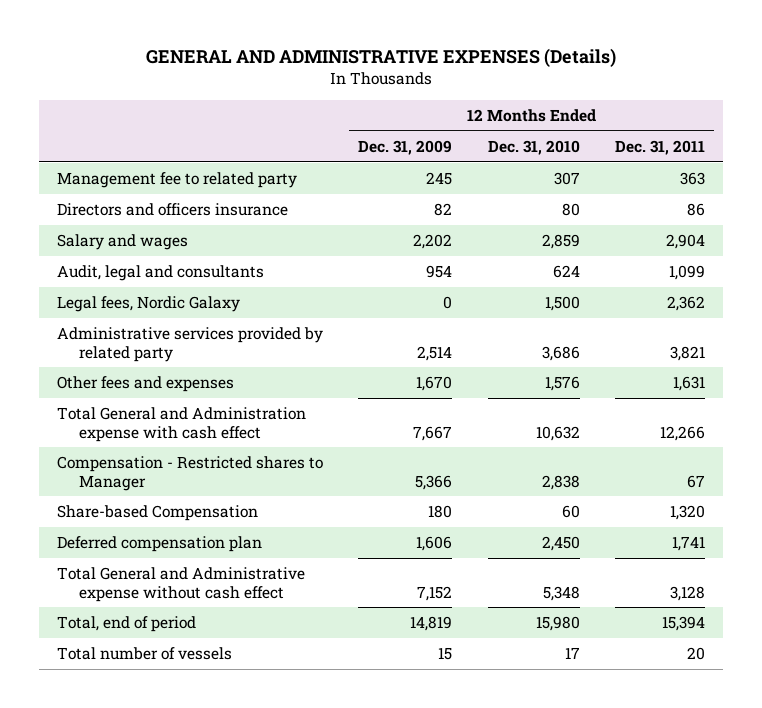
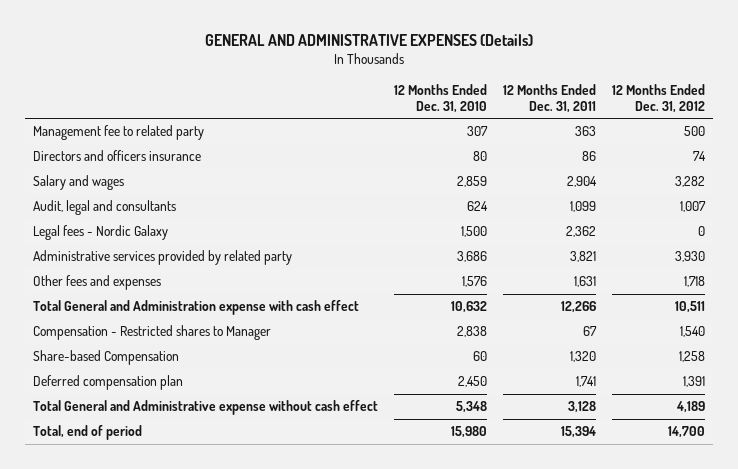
- | 12 Months Ended Dec. 31, 2009 | 12 Months Ended Dec. 31, 2010 | 12 Months Ended Dec. 31, 2011
+ | 12 Months Ended Dec. 31, 2010 | 12 Months Ended Dec. 31, 2011 | 12 Months Ended Dec. 31, 2012
- Legal fees, Nordic Galaxy | 0 | 1,500 | 2,362
+ Legal fees - Nordic Galaxy | 1,500 | 2,362 | 0
- Total number of vessels | 15 | 17 | 20

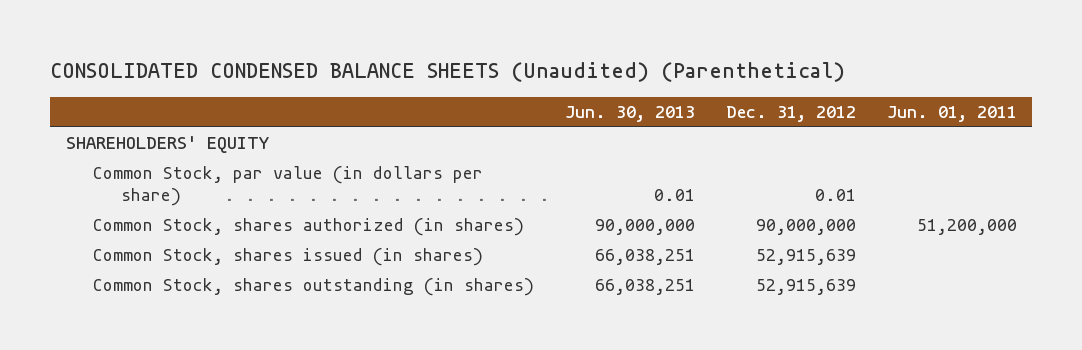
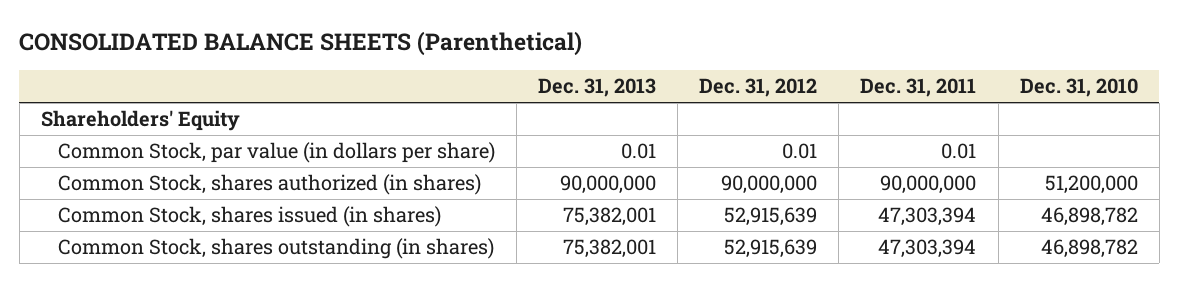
- CONSOLIDATED CONDENSED BALANCE SHEETS (Unaudited) (Parenthetical)
+ CONSOLIDATED BALANCE SHEETS (Parenthetical)
- | Jun. 30, 2013 | Dec. 31, 2012 | Jun. 01, 2011
+ | Dec. 31, 2013 | Dec. 31, 2012 | Dec. 31, 2011 | Dec. 31, 2010
- SHAREHOLDERS' EQUITY
+ Shareholders' Equity

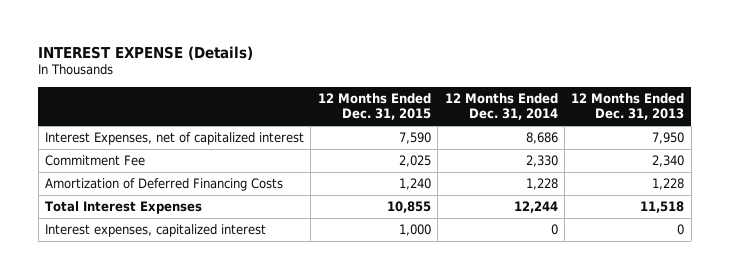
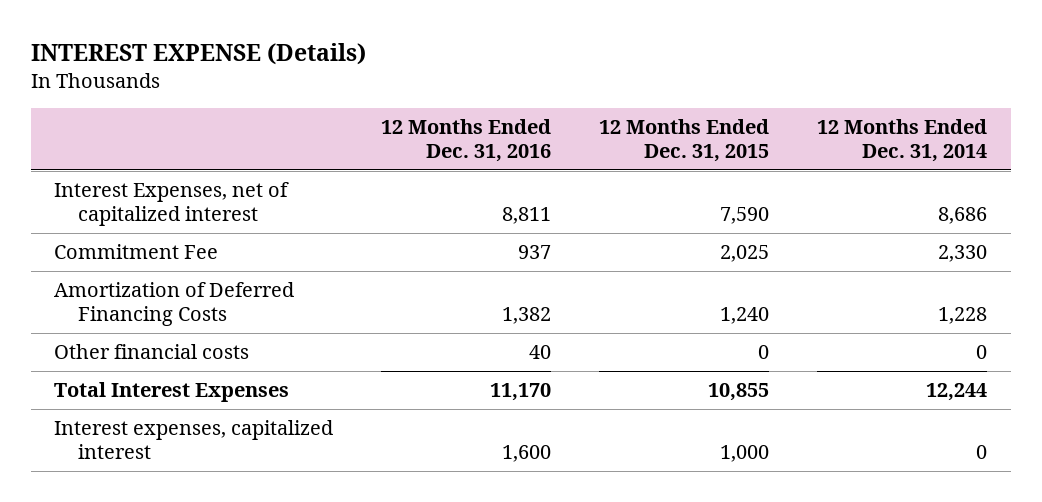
- | 12 Months Ended Dec. 31, 2015 | 12 Months Ended Dec. 31, 2014 | 12 Months Ended Dec. 31, 2013
+ | 12 Months Ended Dec. 31, 2016 | 12 Months Ended Dec. 31, 2015 | 12 Months Ended Dec. 31, 2014
+ Other financial costs | 40 | 0 | 0

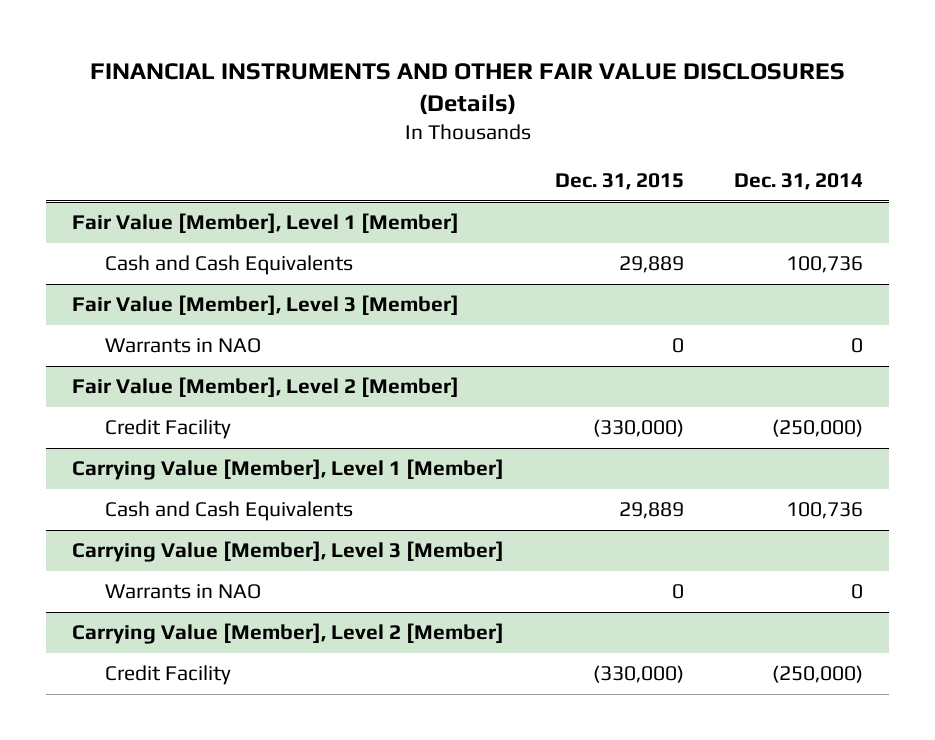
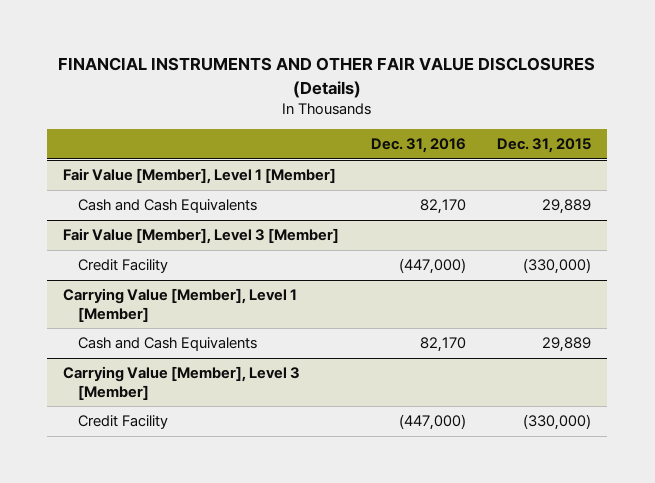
- | Dec. 31, 2015 | Dec. 31, 2014
+ | Dec. 31, 2016 | Dec. 31, 2015
@ Fair Value [Member], Level 3 [Member]
- Warrants in NAO | 0 | 0
- Fair Value [Member], Level 2 [Member]
@ Carrying Value [Member], Level 3 [Member]
- Warrants in NAO | 0 | 0
- Carrying Value [Member], Level 2 [Member]

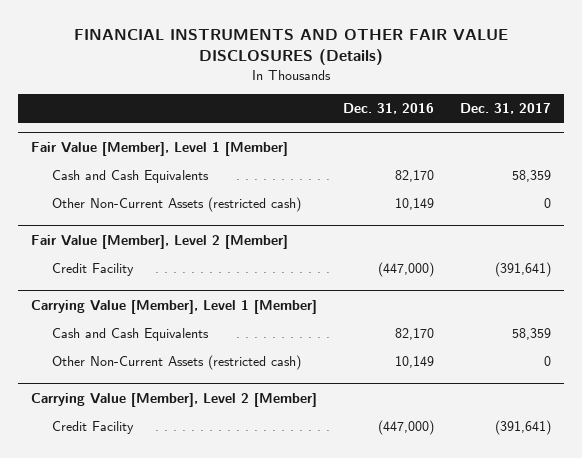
- | Dec. 31, 2016 | Dec. 31, 2015
+ | Dec. 31, 2016 | Dec. 31, 2017
- Fair Value [Member], Level 3 [Member]
@ Fair Value [Member], Level 1 [Member]
+ Other Non-Current Assets (restricted cash) | 10,149 | 0
+ Fair Value [Member], Level 2 [Member]
- Carrying Value [Member], Level 3 [Member]
@ Carrying Value [Member], Level 1 [Member]
+ Other Non-Current Assets (restricted cash) | 10,149 | 0
+ Carrying Value [Member], Level 2 [Member]

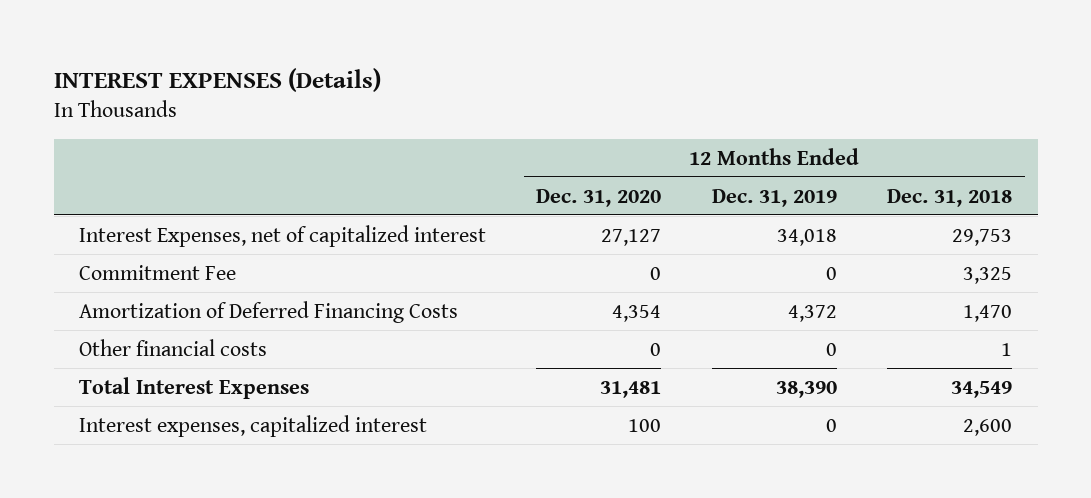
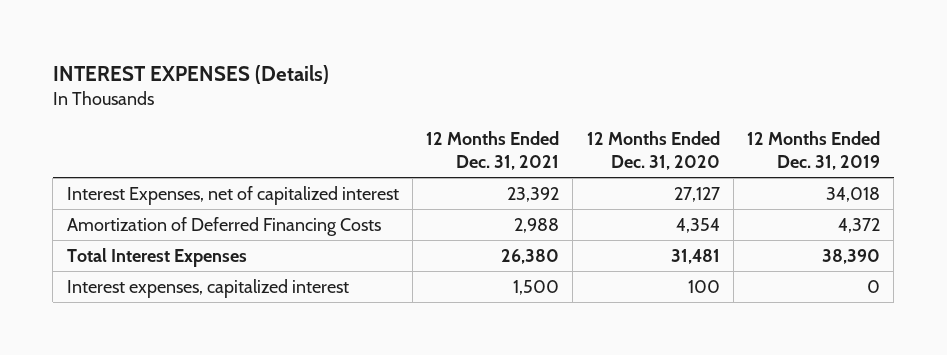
- | 12 Months Ended Dec. 31, 2020 | 12 Months Ended Dec. 31, 2019 | 12 Months Ended Dec. 31, 2018
+ | 12 Months Ended Dec. 31, 2021 | 12 Months Ended Dec. 31, 2020 | 12 Months Ended Dec. 31, 2019
- Commitment Fee | 0 | 0 | 3,325
- Other financial costs | 0 | 0 | 1

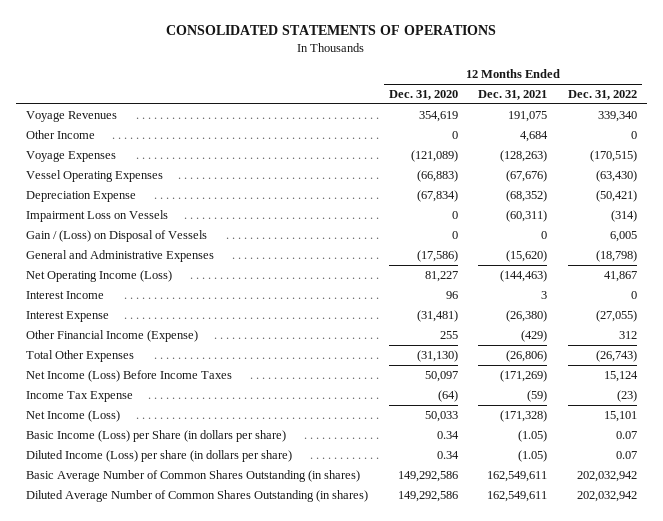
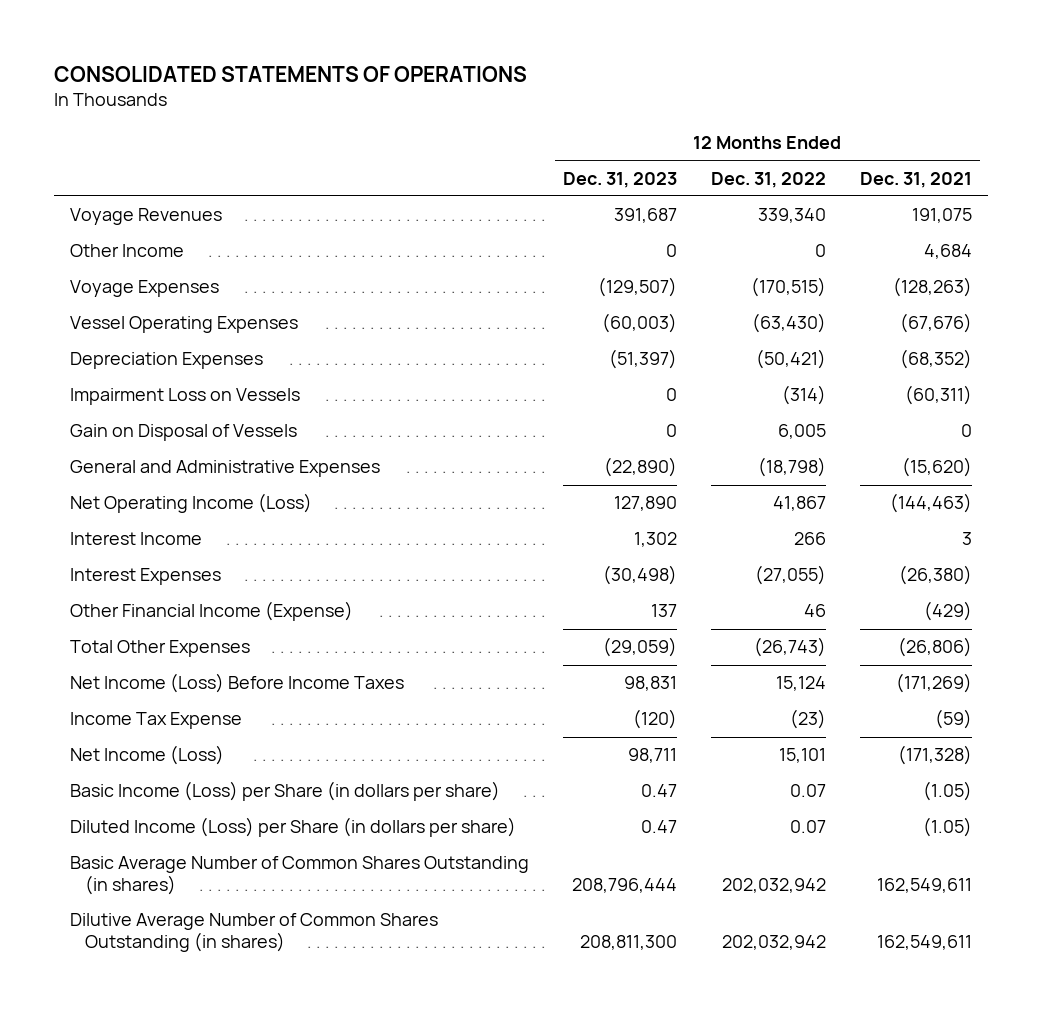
- | 12 Months Ended Dec. 31, 2020 | 12 Months Ended Dec. 31, 2021 | 12 Months Ended Dec. 31, 2022
+ | 12 Months Ended Dec. 31, 2023 | 12 Months Ended Dec. 31, 2022 | 12 Months Ended Dec. 31, 2021
- Depreciation Expense | (67,834) | (68,352) | (50,421)
+ Depreciation Expenses | (51,397) | (50,421) | (68,352)
- Gain / (Loss) on Disposal of Vessels | 0 | 0 | 6,005
+ Gain on Disposal of Vessels | 0 | 6,005 | 0
- Interest Income | 96 | 3 | 0
- Interest Expense | (31,481) | (26,380) | (27,055)
- Other Financial Income (Expense) | 255 | (429) | 312
+ Interest Income | 1,302 | 266 | 3
+ Interest Expenses | (30,498) | (27,055) | (26,380)
+ Other Financial Income (Expense) | 137 | 46 | (429)
- Diluted Income (Loss) per share (in dollars per share) | 0.34 | (1.05) | 0.07
+ Diluted Income (Loss) per Share (in dollars per share) | 0.47 | 0.07 | (1.05)
- Diluted Average Number of Common Shares Outstanding (in shares) | 149,292,586 | 162,549,611 | 202,032,942
+ Dilutive Average Number of Common Shares Outstanding (in shares) | 208,811,300 | 202,032,942 | 162,549,611

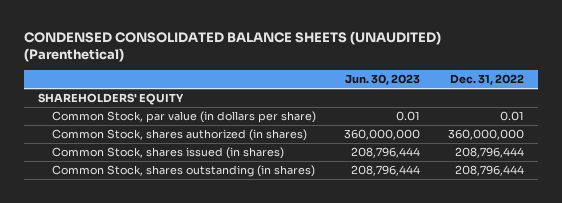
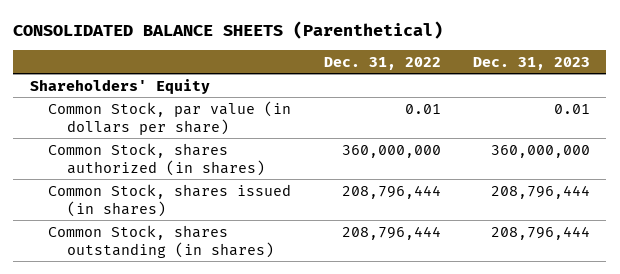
- CONDENSED CONSOLIDATED BALANCE SHEETS (UNAUDITED) (Parenthetical)
+ CONSOLIDATED BALANCE SHEETS (Parenthetical)
- | Jun. 30, 2023 | Dec. 31, 2022
+ | Dec. 31, 2022 | Dec. 31, 2023
- SHAREHOLDERS' EQUITY
+ Shareholders' Equity

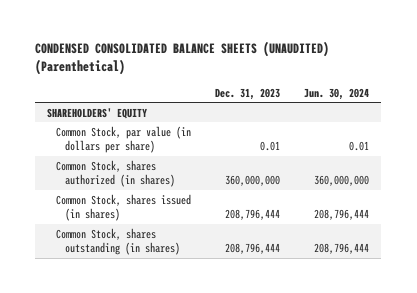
- CONSOLIDATED BALANCE SHEETS (Parenthetical)
+ CONDENSED CONSOLIDATED BALANCE SHEETS (UNAUDITED) (Parenthetical)
- | Dec. 31, 2022 | Dec. 31, 2023
+ | Dec. 31, 2023 | Jun. 30, 2024
- Shareholders' Equity
+ SHAREHOLDERS' EQUITY

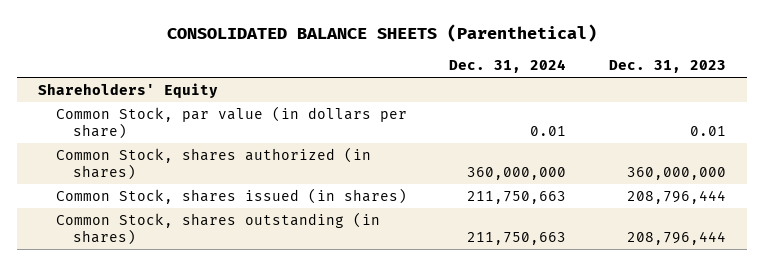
- CONDENSED CONSOLIDATED BALANCE SHEETS (UNAUDITED) (Parenthetical)
+ CONSOLIDATED BALANCE SHEETS (Parenthetical)
- | Dec. 31, 2023 | Jun. 30, 2024
+ | Dec. 31, 2024 | Dec. 31, 2023
- SHAREHOLDERS' EQUITY
+ Shareholders' Equity

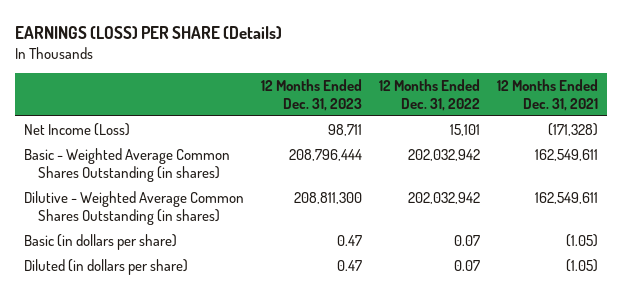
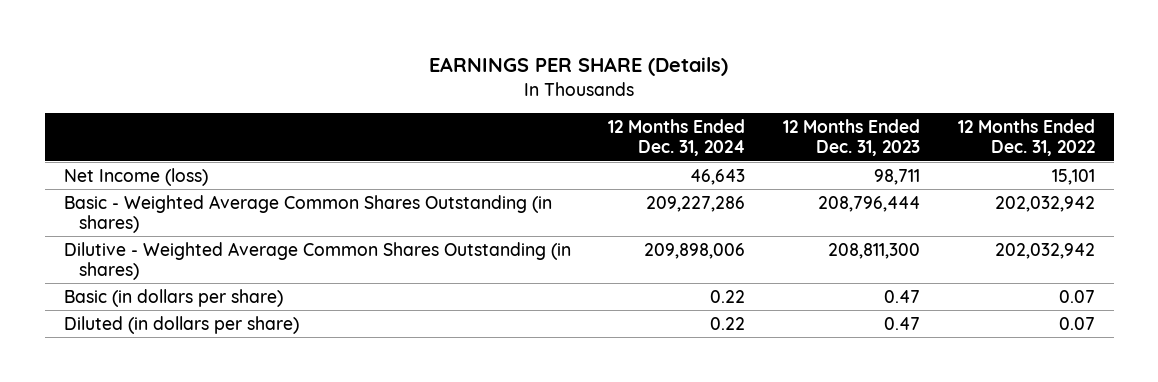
- EARNINGS (LOSS) PER SHARE (Details)
+ EARNINGS PER SHARE (Details)
- | 12 Months Ended Dec. 31, 2023 | 12 Months Ended Dec. 31, 2022 | 12 Months Ended Dec. 31, 2021
+ | 12 Months Ended Dec. 31, 2024 | 12 Months Ended Dec. 31, 2023 | 12 Months Ended Dec. 31, 2022
- Net Income (Loss) | 98,711 | 15,101 | (171,328)
+ Net Income (loss) | 46,643 | 98,711 | 15,101

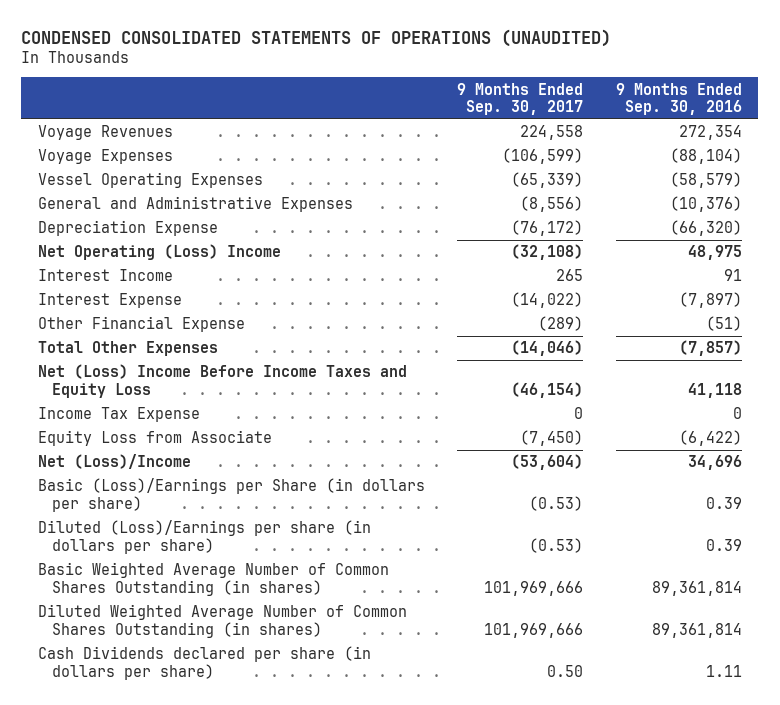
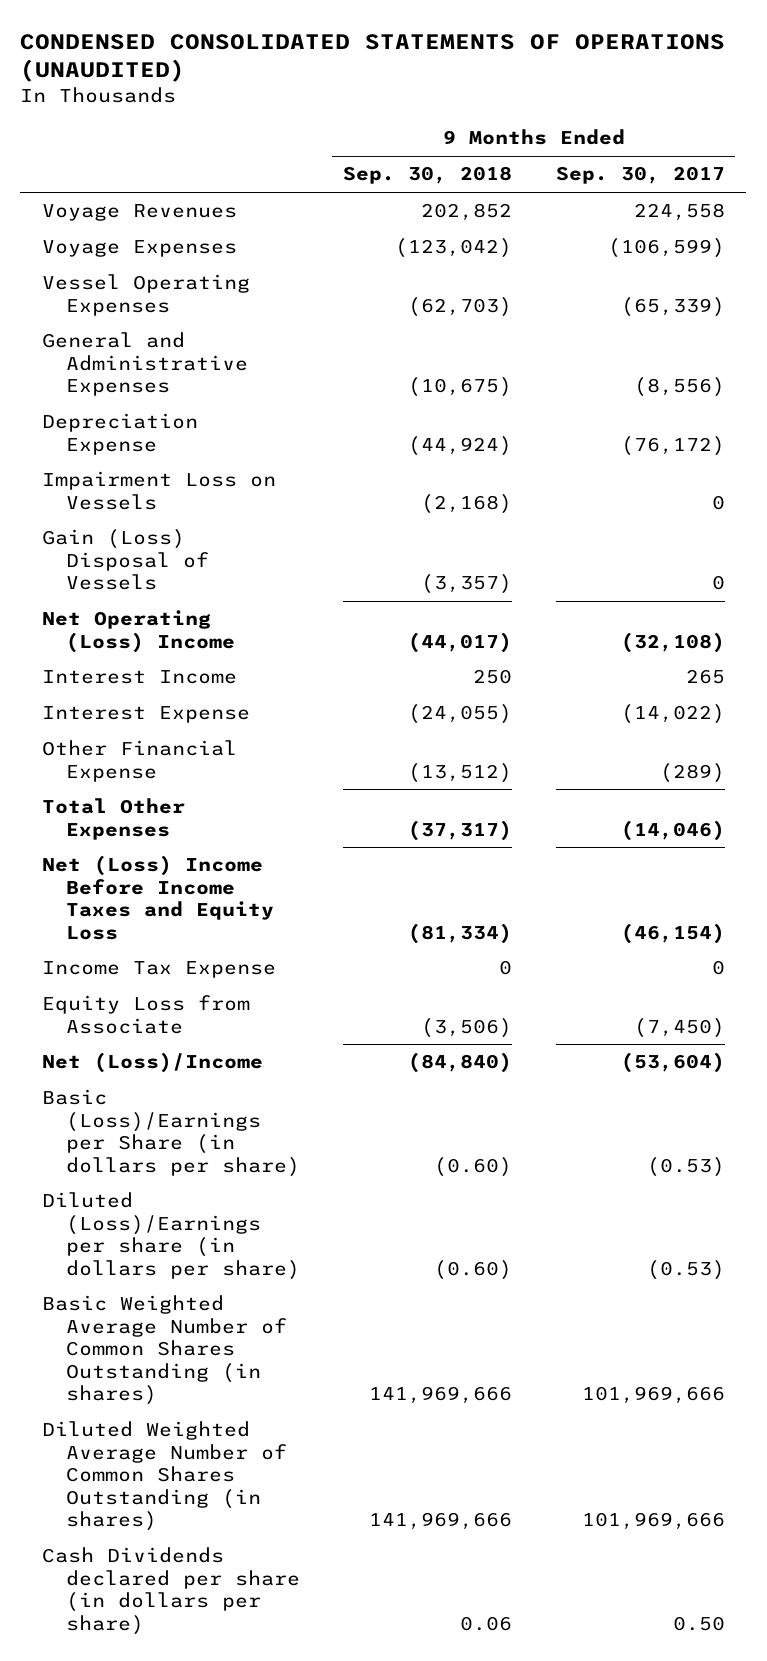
- | 9 Months Ended Sep. 30, 2017 | 9 Months Ended Sep. 30, 2016
+ | 9 Months Ended Sep. 30, 2018 | 9 Months Ended Sep. 30, 2017
+ Impairment Loss on Vessels | (2,168) | 0
+ Gain (Loss) Disposal of Vessels | (3,357) | 0

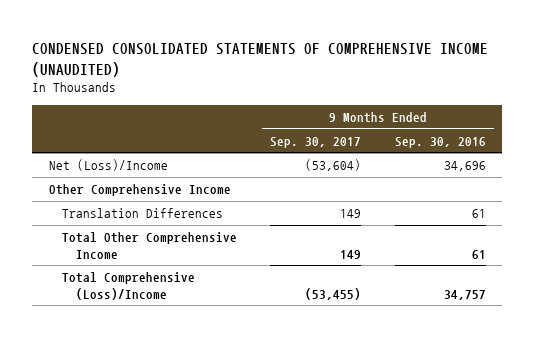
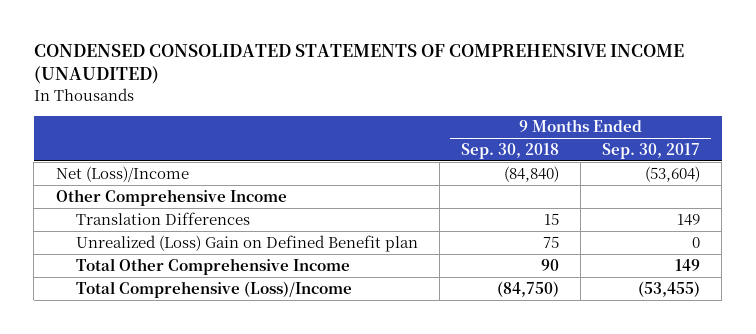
- | 9 Months Ended Sep. 30, 2017 | 9 Months Ended Sep. 30, 2016
+ | 9 Months Ended Sep. 30, 2018 | 9 Months Ended Sep. 30, 2017
+ Unrealized (Loss) Gain on Defined Benefit plan | 75 | 0

